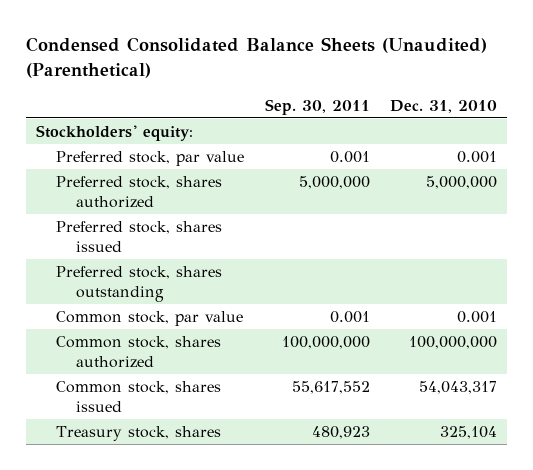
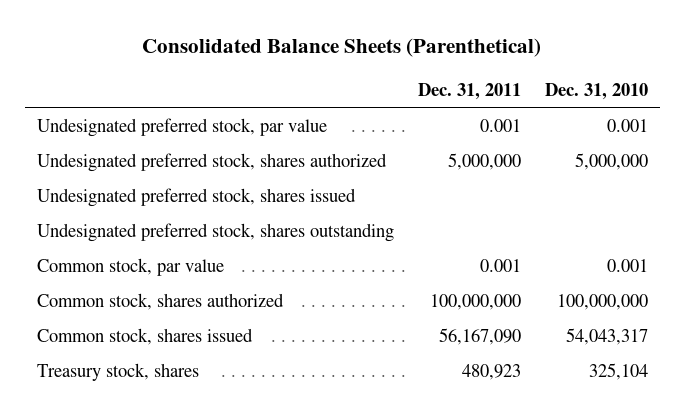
- Condensed Consolidated Balance Sheets (Unaudited) (Parenthetical)
+ Consolidated Balance Sheets (Parenthetical)
- | Sep. 30, 2011 | Dec. 31, 2010
+ | Dec. 31, 2011 | Dec. 31, 2010
- Stockholders' equity:
- Preferred stock, par value | 0.001 | 0.001
- Preferred stock, shares authorized | 5,000,000 | 5,000,000
- Preferred stock, shares issued
- Preferred stock, shares outstanding
+ Undesignated preferred stock, par value | 0.001 | 0.001
+ Undesignated preferred stock, shares authorized | 5,000,000 | 5,000,000
+ Undesignated preferred stock, shares issued
+ Undesignated preferred stock, shares outstanding

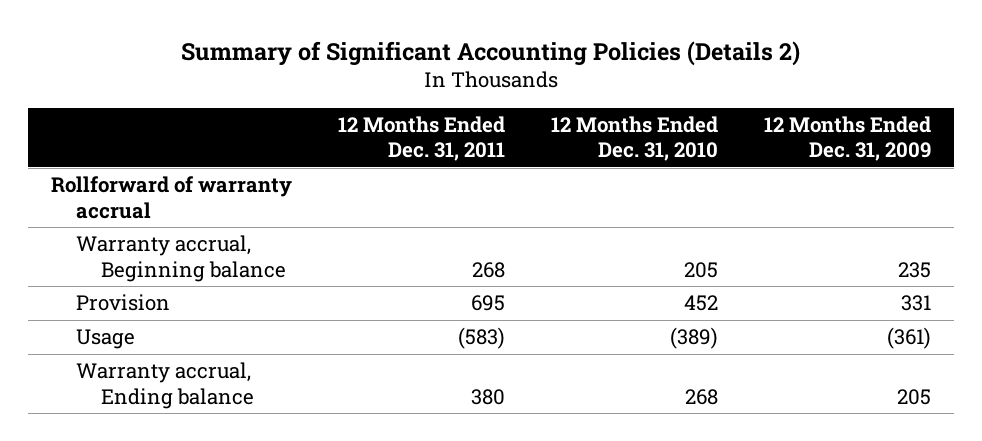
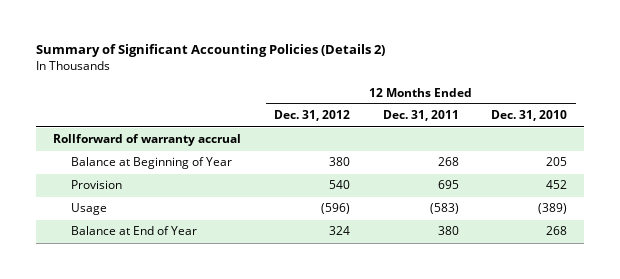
- | 12 Months Ended Dec. 31, 2011 | 12 Months Ended Dec. 31, 2010 | 12 Months Ended Dec. 31, 2009
+ | 12 Months Ended Dec. 31, 2012 | 12 Months Ended Dec. 31, 2011 | 12 Months Ended Dec. 31, 2010
- Warranty accrual, Beginning balance | 268 | 205 | 235
+ Balance at Beginning of Year | 380 | 268 | 205
- Warranty accrual, Ending balance | 380 | 268 | 205
+ Balance at End of Year | 324 | 380 | 268

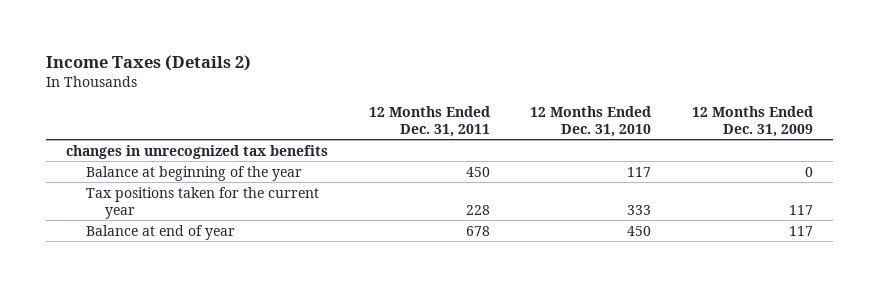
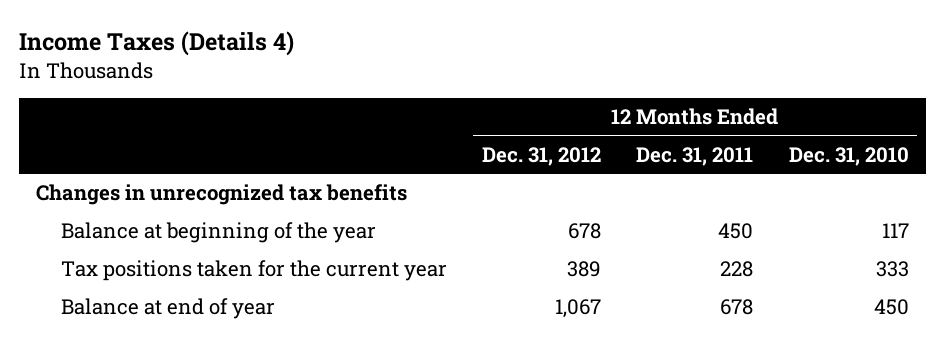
- Income Taxes (Details 2)
+ Income Taxes (Details 4)
- | 12 Months Ended Dec. 31, 2011 | 12 Months Ended Dec. 31, 2010 | 12 Months Ended Dec. 31, 2009
+ | 12 Months Ended Dec. 31, 2012 | 12 Months Ended Dec. 31, 2011 | 12 Months Ended Dec. 31, 2010
- changes in unrecognized tax benefits
+ Changes in unrecognized tax benefits

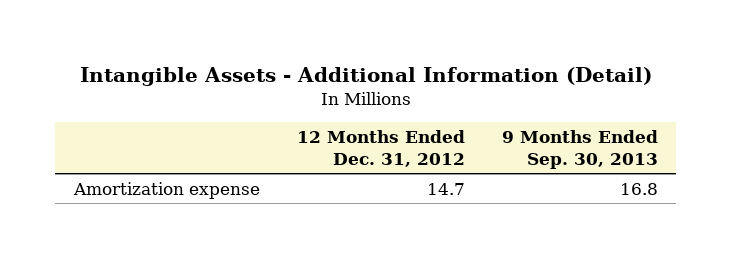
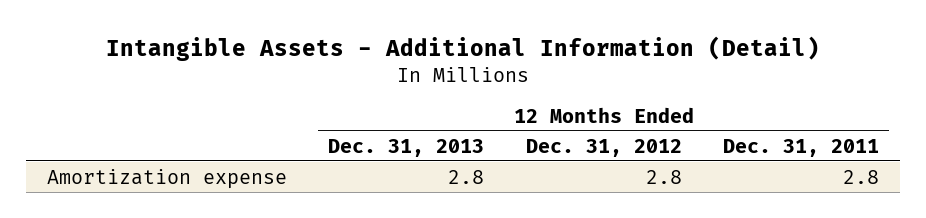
- | 12 Months Ended Dec. 31, 2012 | 9 Months Ended Sep. 30, 2013
+ | 12 Months Ended Dec. 31, 2013 | 12 Months Ended Dec. 31, 2012 | 12 Months Ended Dec. 31, 2011
- Amortization expense | 14.7 | 16.8
+ Amortization expense | 2.8 | 2.8 | 2.8

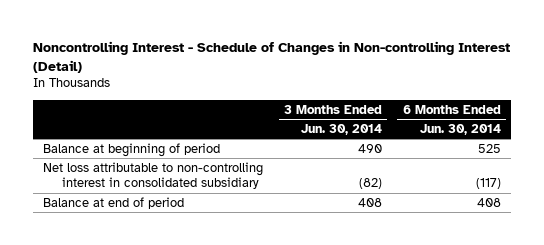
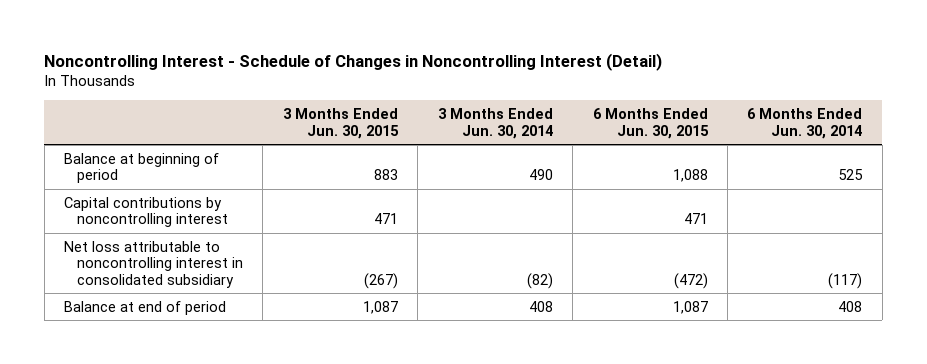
- Noncontrolling Interest - Schedule of Changes in Non-controlling Interest (Detail)
+ Noncontrolling Interest - Schedule of Changes in Noncontrolling Interest (Detail)
- | 3 Months Ended Jun. 30, 2014 | 6 Months Ended Jun. 30, 2014
+ | 3 Months Ended Jun. 30, 2015 | 3 Months Ended Jun. 30, 2014 | 6 Months Ended Jun. 30, 2015 | 6 Months Ended Jun. 30, 2014
- Net loss attributable to non-controlling interest in consolidated subsidiary | (82) | (117)
+ Capital contributions by noncontrolling interest | 471 | | 471 |
+ Net loss attributable to noncontrolling interest in consolidated subsidiary | (267) | (82) | (472) | (117)

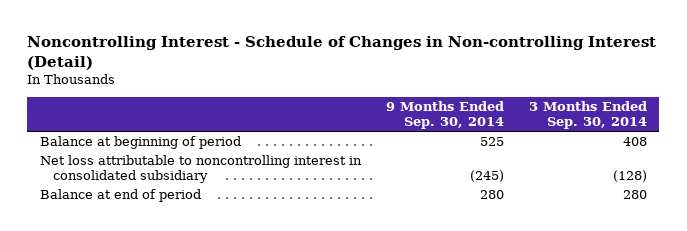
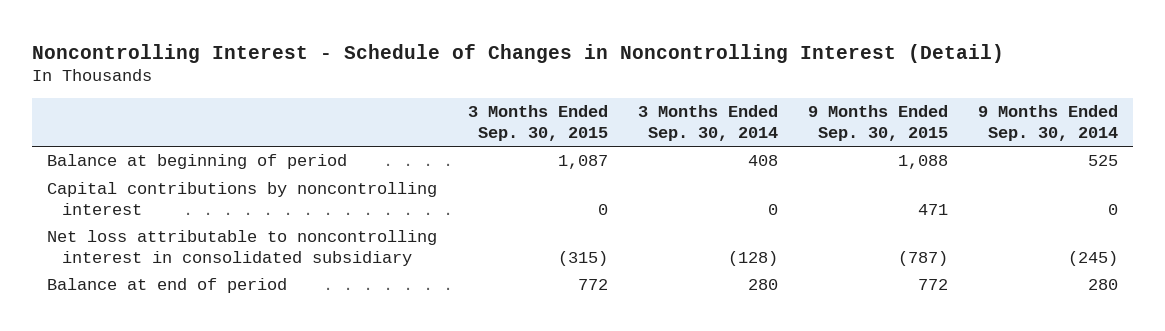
- Noncontrolling Interest - Schedule of Changes in Non-controlling Interest (Detail)
+ Noncontrolling Interest - Schedule of Changes in Noncontrolling Interest (Detail)
- | 9 Months Ended Sep. 30, 2014 | 3 Months Ended Sep. 30, 2014
+ | 3 Months Ended Sep. 30, 2015 | 3 Months Ended Sep. 30, 2014 | 9 Months Ended Sep. 30, 2015 | 9 Months Ended Sep. 30, 2014
+ Capital contributions by noncontrolling interest | 0 | 0 | 471 | 0

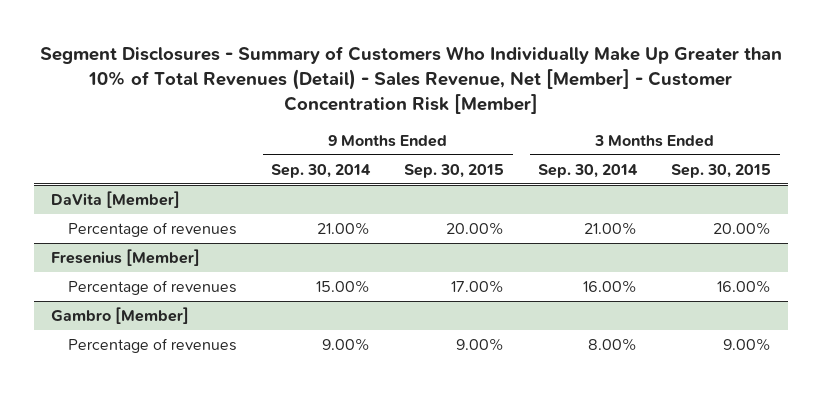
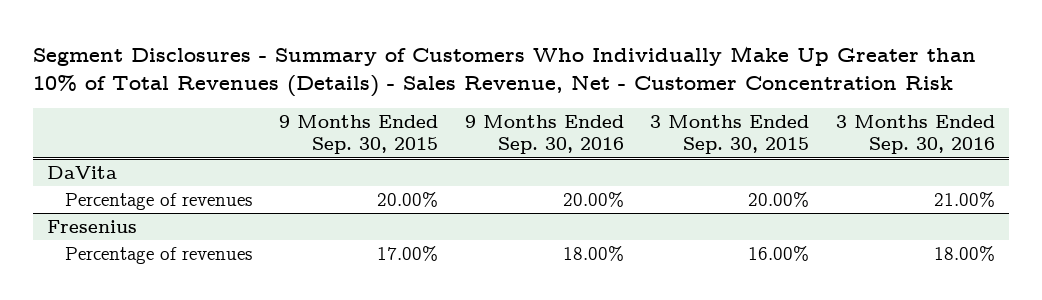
- Segment Disclosures - Summary of Customers Who Individually Make Up Greater than 10% of Total Revenues (Detail) - Sales Revenue, Net [Member] - Customer Concentration Risk [Member]
+ Segment Disclosures - Summary of Customers Who Individually Make Up Greater than 10% of Total Revenues (Details) - Sales Revenue, Net - Customer Concentration Risk
- | 9 Months Ended Sep. 30, 2014 | 9 Months Ended Sep. 30, 2015 | 3 Months Ended Sep. 30, 2014 | 3 Months Ended Sep. 30, 2015
+ | 9 Months Ended Sep. 30, 2015 | 9 Months Ended Sep. 30, 2016 | 3 Months Ended Sep. 30, 2015 | 3 Months Ended Sep. 30, 2016
- DaVita [Member]
+ DaVita
- Fresenius [Member]
+ Fresenius
- Gambro [Member]
- Percentage of revenues | 9.00% | 9.00% | 8.00% | 9.00%

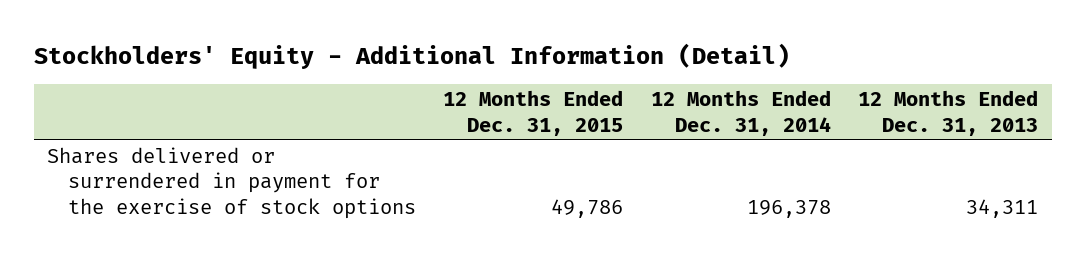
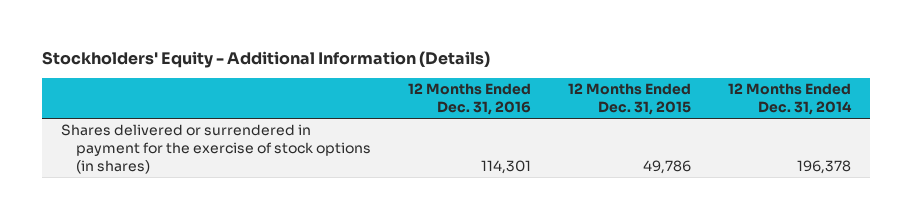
- Stockholders' Equity - Additional Information (Detail)
+ Stockholders' Equity - Additional Information (Details)
- | 12 Months Ended Dec. 31, 2015 | 12 Months Ended Dec. 31, 2014 | 12 Months Ended Dec. 31, 2013
+ | 12 Months Ended Dec. 31, 2016 | 12 Months Ended Dec. 31, 2015 | 12 Months Ended Dec. 31, 2014
- Shares delivered or surrendered in payment for the exercise of stock options | 49,786 | 196,378 | 34,311
+ Shares delivered or surrendered in payment for the exercise of stock options (in shares) | 114,301 | 49,786 | 196,378

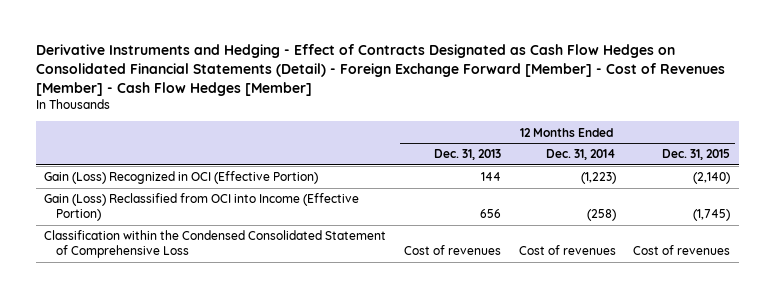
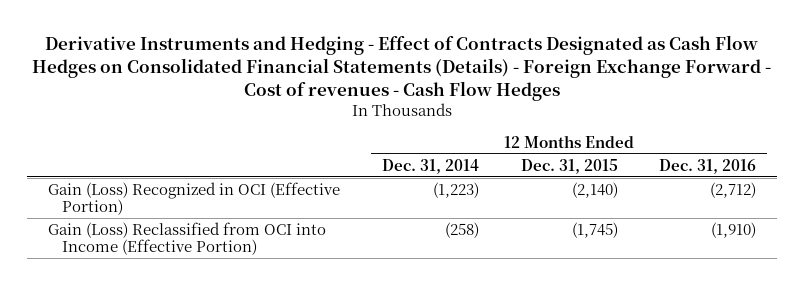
- Derivative Instruments and Hedging - Effect of Contracts Designated as Cash Flow Hedges on Consolidated Financial Statements (Detail) - Foreign Exchange Forward [Member] - Cost of Revenues [Member] - Cash Flow Hedges [Member]
+ Derivative Instruments and Hedging - Effect of Contracts Designated as Cash Flow Hedges on Consolidated Financial Statements (Details) - Foreign Exchange Forward - Cost of revenues - Cash Flow Hedges
- | 12 Months Ended Dec. 31, 2013 | 12 Months Ended Dec. 31, 2014 | 12 Months Ended Dec. 31, 2015
+ | 12 Months Ended Dec. 31, 2014 | 12 Months Ended Dec. 31, 2015 | 12 Months Ended Dec. 31, 2016
- Classification within the Condensed Consolidated Statement of Comprehensive Loss | Cost of revenues | Cost of revenues | Cost of revenues

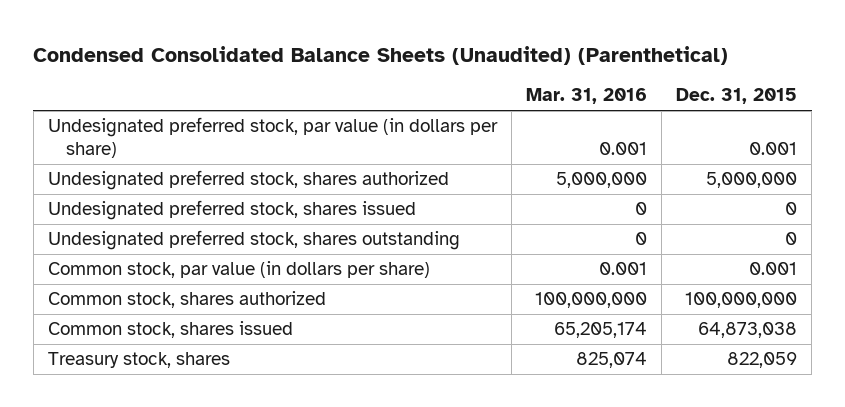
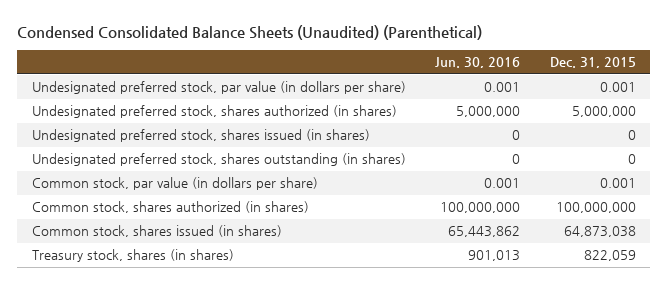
- | Mar. 31, 2016 | Dec. 31, 2015
+ | Jun. 30, 2016 | Dec. 31, 2015
- Undesignated preferred stock, shares authorized | 5,000,000 | 5,000,000
- Undesignated preferred stock, shares issued | 0 | 0
- Undesignated preferred stock, shares outstanding | 0 | 0
+ Undesignated preferred stock, shares authorized (in shares) | 5,000,000 | 5,000,000
+ Undesignated preferred stock, shares issued (in shares) | 0 | 0
+ Undesignated preferred stock, shares outstanding (in shares) | 0 | 0
- Common stock, shares authorized | 100,000,000 | 100,000,000
- Common stock, shares issued | 65,205,174 | 64,873,038
- Treasury stock, shares | 825,074 | 822,059
+ Common stock, shares authorized (in shares) | 100,000,000 | 100,000,000
+ Common stock, shares issued (in shares) | 65,443,862 | 64,873,038
+ Treasury stock, shares (in shares) | 901,013 | 822,059

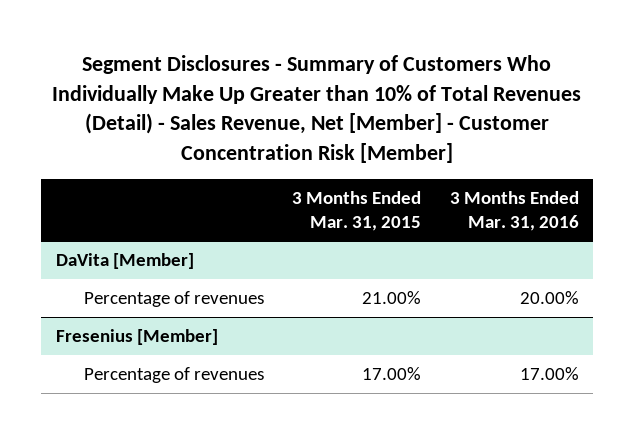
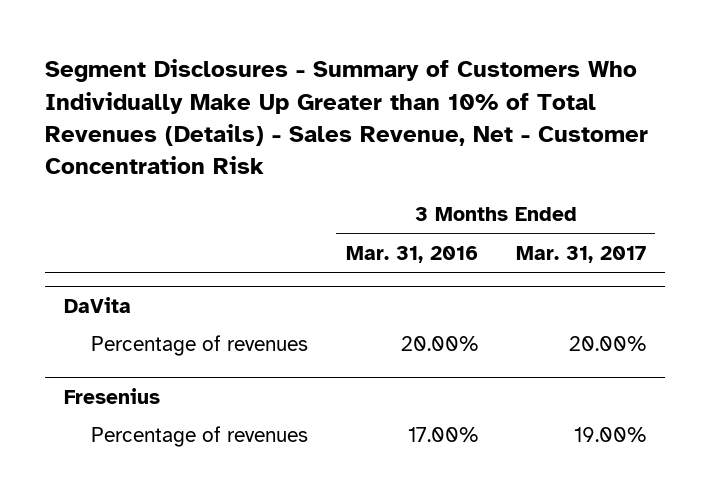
- Segment Disclosures - Summary of Customers Who Individually Make Up Greater than 10% of Total Revenues (Detail) - Sales Revenue, Net [Member] - Customer Concentration Risk [Member]
+ Segment Disclosures - Summary of Customers Who Individually Make Up Greater than 10% of Total Revenues (Details) - Sales Revenue, Net - Customer Concentration Risk
- | 3 Months Ended Mar. 31, 2015 | 3 Months Ended Mar. 31, 2016
+ | 3 Months Ended Mar. 31, 2016 | 3 Months Ended Mar. 31, 2017
- DaVita [Member]
+ DaVita
- Fresenius [Member]
+ Fresenius

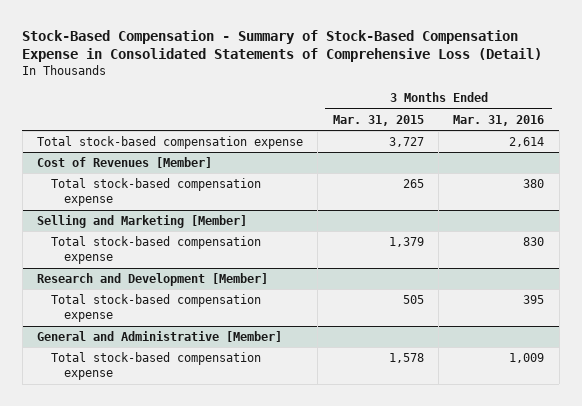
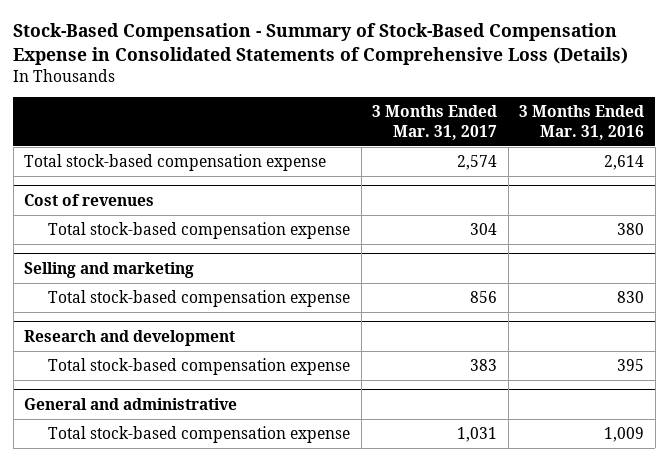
- Stock-Based Compensation - Summary of Stock-Based Compensation Expense in Consolidated Statements of Comprehensive Loss (Detail)
+ Stock-Based Compensation - Summary of Stock-Based Compensation Expense in Consolidated Statements of Comprehensive Loss (Details)
- | 3 Months Ended Mar. 31, 2015 | 3 Months Ended Mar. 31, 2016
+ | 3 Months Ended Mar. 31, 2017 | 3 Months Ended Mar. 31, 2016
- Cost of Revenues [Member]
+ Cost of revenues
- Selling and Marketing [Member]
+ Selling and marketing
- Research and Development [Member]
+ Research and development
- General and Administrative [Member]
+ General and administrative

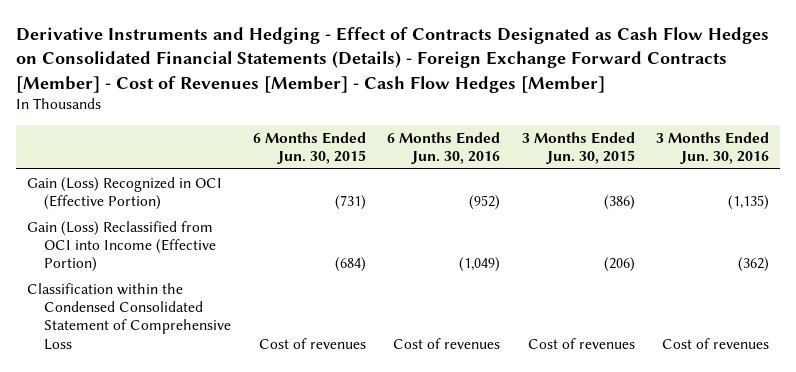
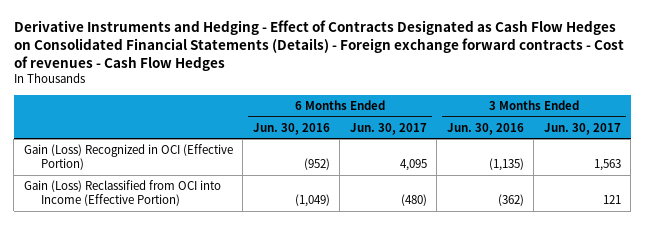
- Derivative Instruments and Hedging - Effect of Contracts Designated as Cash Flow Hedges on Consolidated Financial Statements (Details) - Foreign Exchange Forward Contracts [Member] - Cost of Revenues [Member] - Cash Flow Hedges [Member]
+ Derivative Instruments and Hedging - Effect of Contracts Designated as Cash Flow Hedges on Consolidated Financial Statements (Details) - Foreign exchange forward contracts - Cost of revenues - Cash Flow Hedges
- | 6 Months Ended Jun. 30, 2015 | 6 Months Ended Jun. 30, 2016 | 3 Months Ended Jun. 30, 2015 | 3 Months Ended Jun. 30, 2016
+ | 6 Months Ended Jun. 30, 2016 | 6 Months Ended Jun. 30, 2017 | 3 Months Ended Jun. 30, 2016 | 3 Months Ended Jun. 30, 2017
- Classification within the Condensed Consolidated Statement of Comprehensive Loss | Cost of revenues | Cost of revenues | Cost of revenues | Cost of revenues

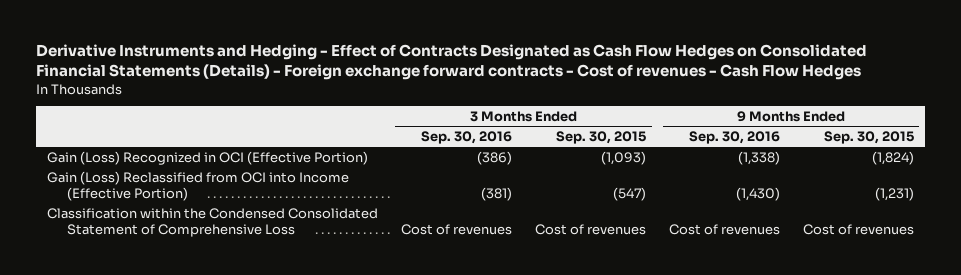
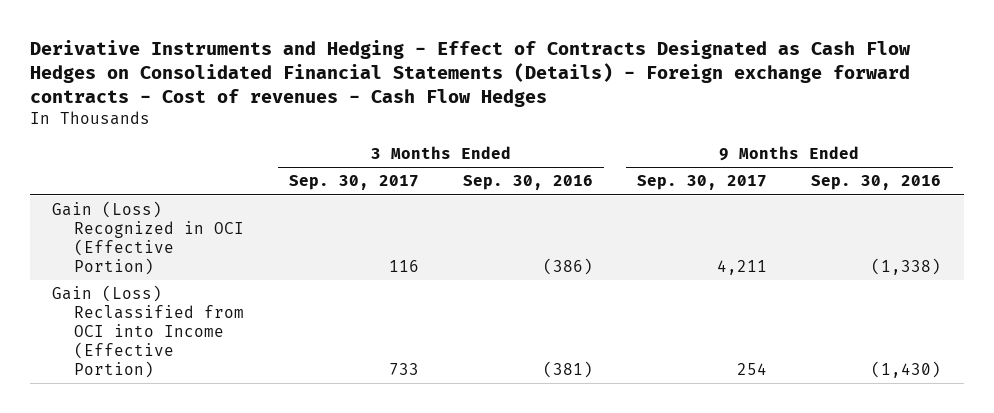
- | 3 Months Ended Sep. 30, 2016 | 3 Months Ended Sep. 30, 2015 | 9 Months Ended Sep. 30, 2016 | 9 Months Ended Sep. 30, 2015
+ | 3 Months Ended Sep. 30, 2017 | 3 Months Ended Sep. 30, 2016 | 9 Months Ended Sep. 30, 2017 | 9 Months Ended Sep. 30, 2016
- Classification within the Condensed Consolidated Statement of Comprehensive Loss | Cost of revenues | Cost of revenues | Cost of revenues | Cost of revenues

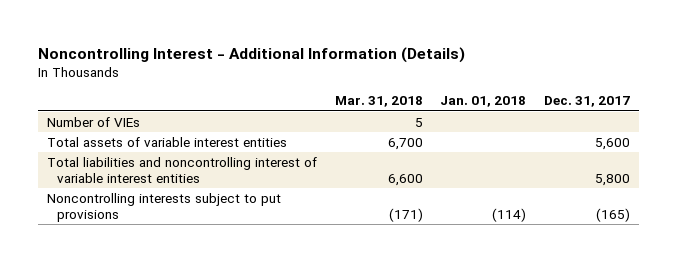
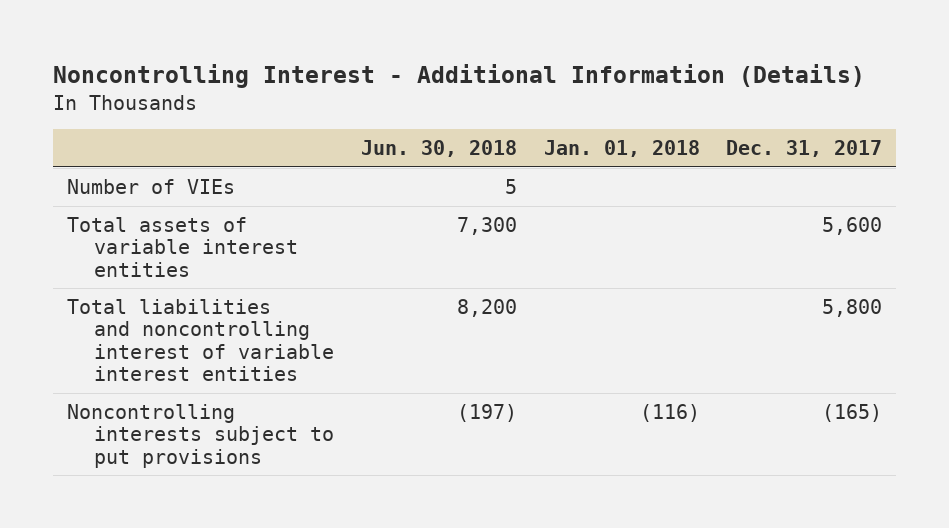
- | Mar. 31, 2018 | Jan. 01, 2018 | Dec. 31, 2017
+ | Jun. 30, 2018 | Jan. 01, 2018 | Dec. 31, 2017
- Noncontrolling interests subject to put provisions | (171) | (114) | (165)
+ Noncontrolling interests subject to put provisions | (197) | (116) | (165)

